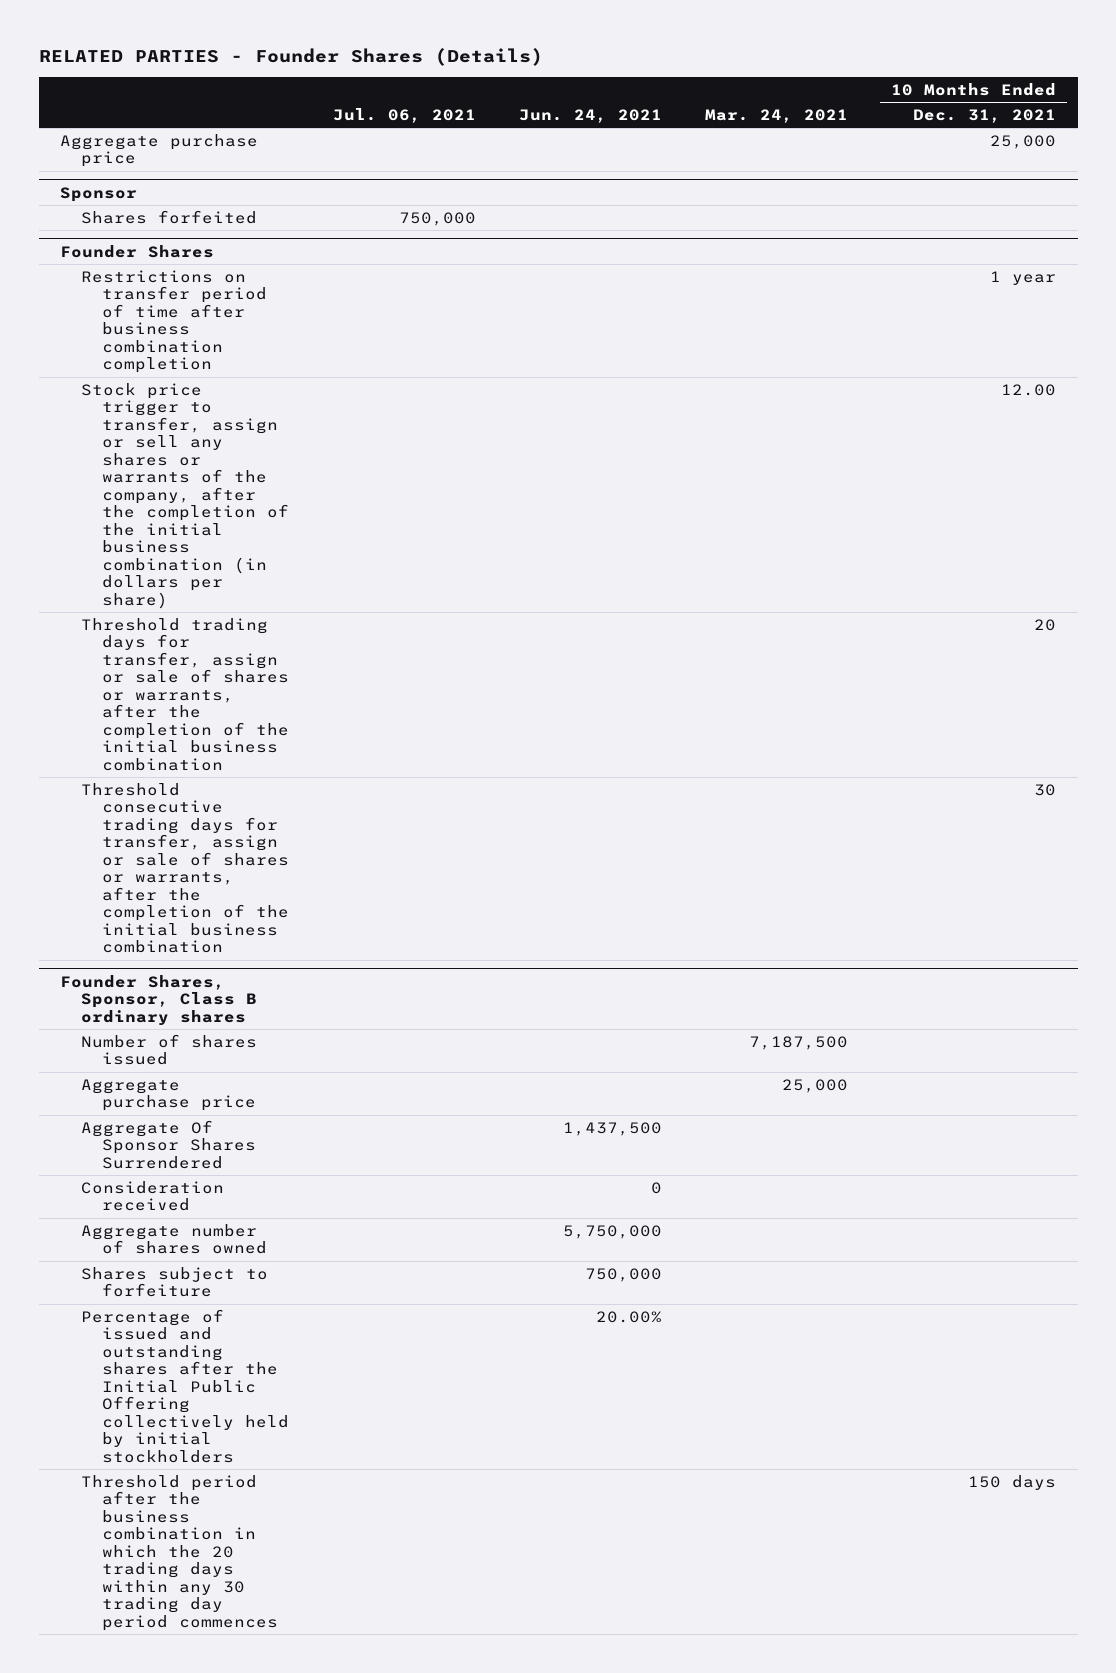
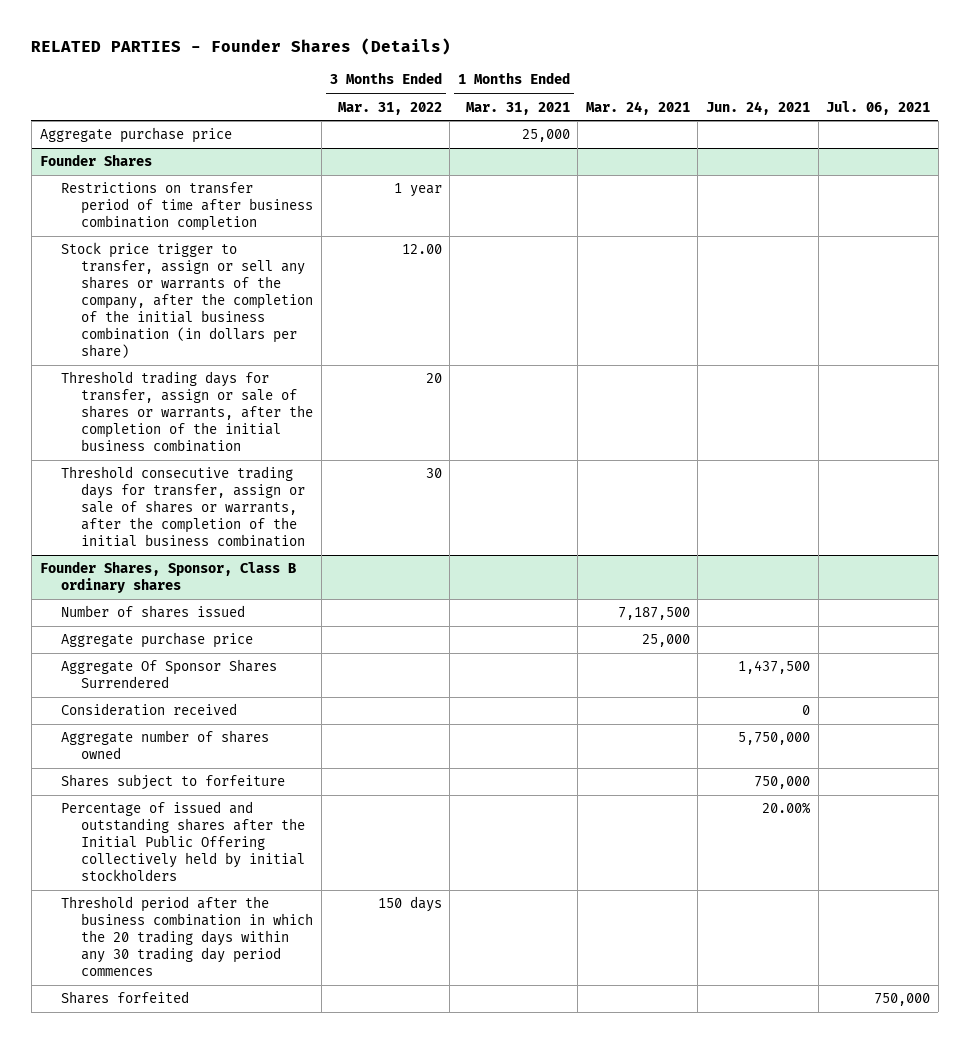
- | Jul. 06, 2021 | Jun. 24, 2021 | Mar. 24, 2021 | 10 Months Ended Dec. 31, 2021
+ | 3 Months Ended Mar. 31, 2022 | 1 Months Ended Mar. 31, 2021 | Mar. 24, 2021 | Jun. 24, 2021 | Jul. 06, 2021
- Sponsor
- Shares forfeited | 750,000 | | |
@ Founder Shares, Sponsor, Class B ordinary shares
+ Shares forfeited | | | | | 750,000

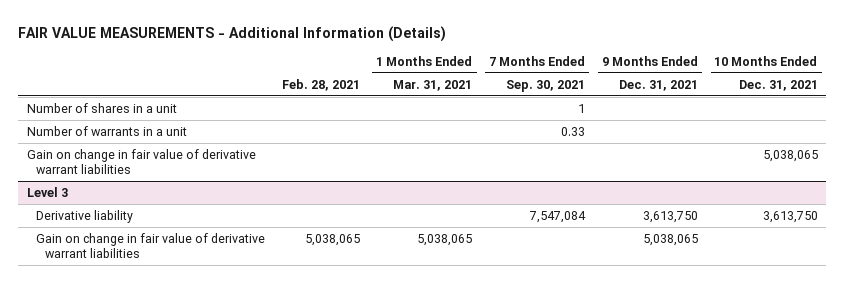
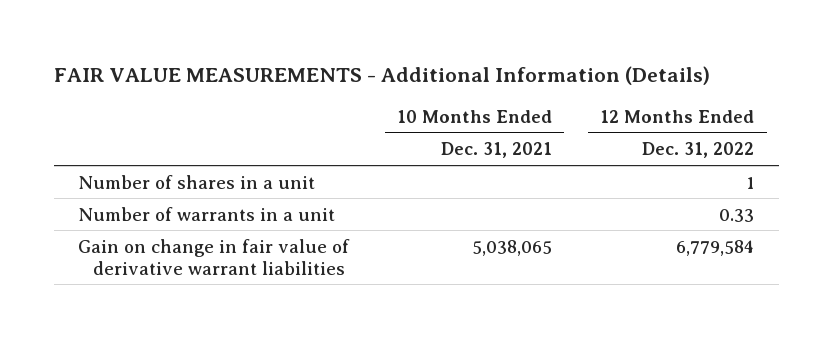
- | Feb. 28, 2021 | 1 Months Ended Mar. 31, 2021 | 7 Months Ended Sep. 30, 2021 | 9 Months Ended Dec. 31, 2021 | 10 Months Ended Dec. 31, 2021
+ | 10 Months Ended Dec. 31, 2021 | 12 Months Ended Dec. 31, 2022
- Level 3
- Derivative liability | | | 7,547,084 | 3,613,750 | 3,613,750
- Gain on change in fair value of derivative warrant liabilities | 5,038,065 | 5,038,065 | | 5,038,065 |

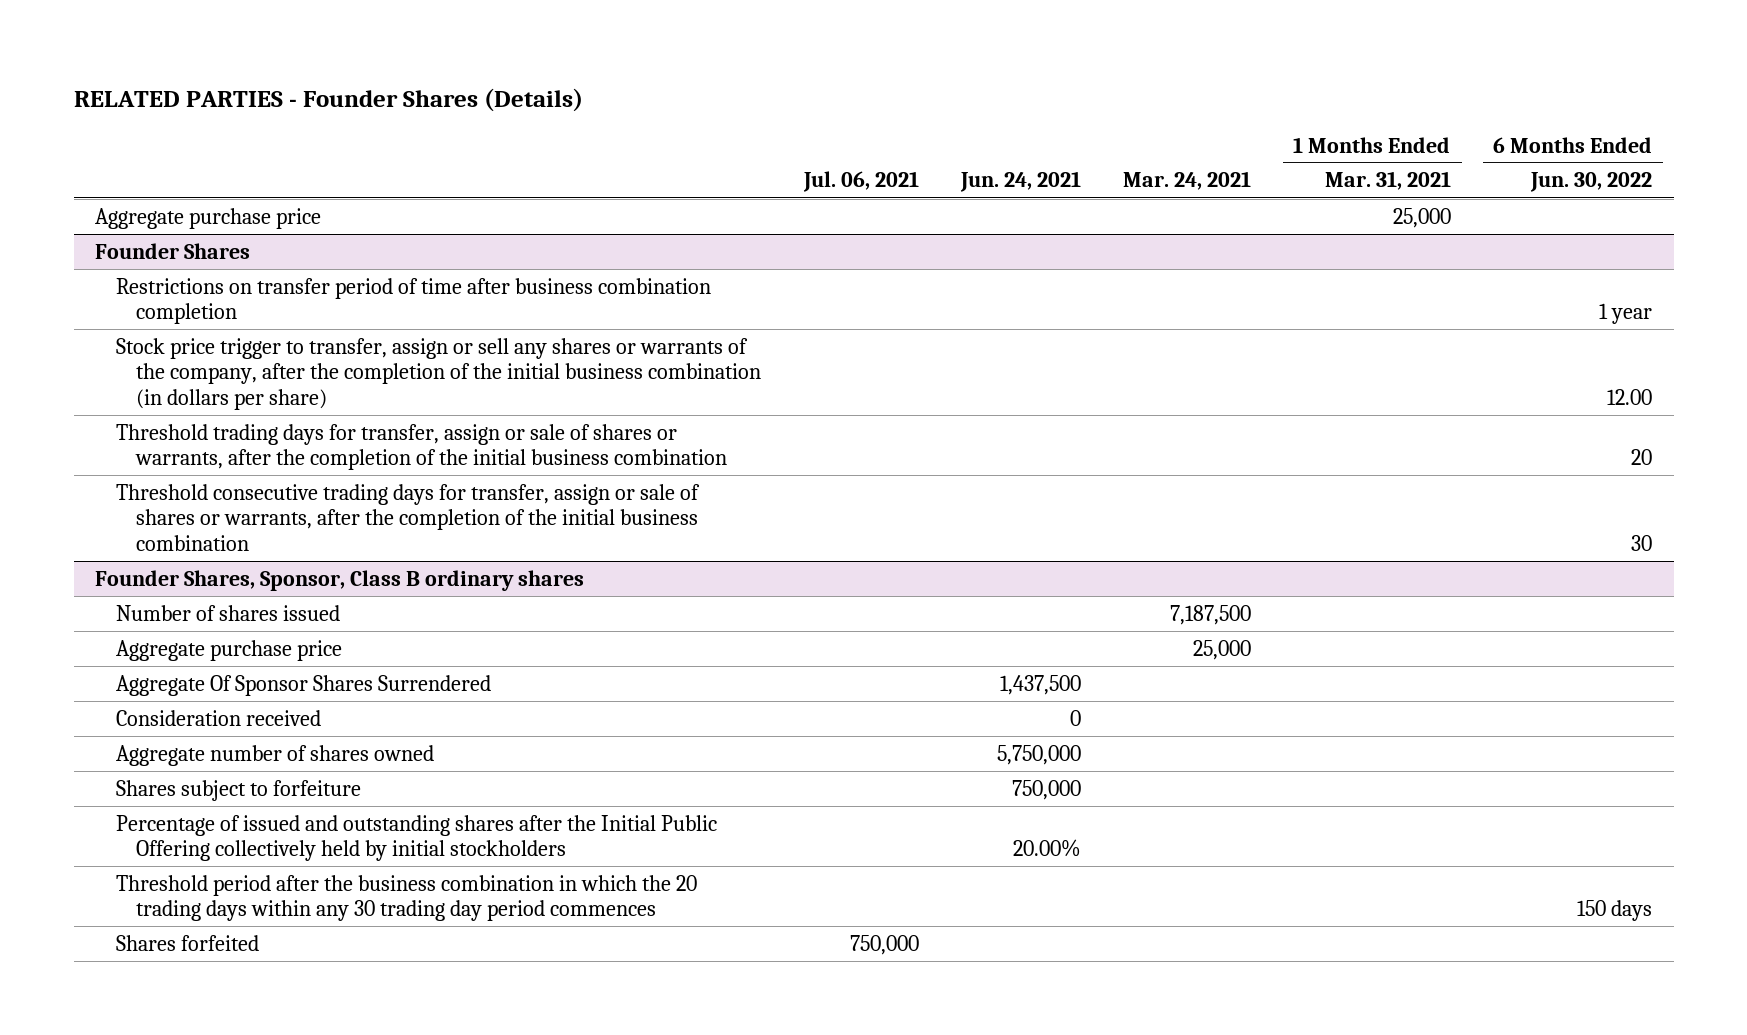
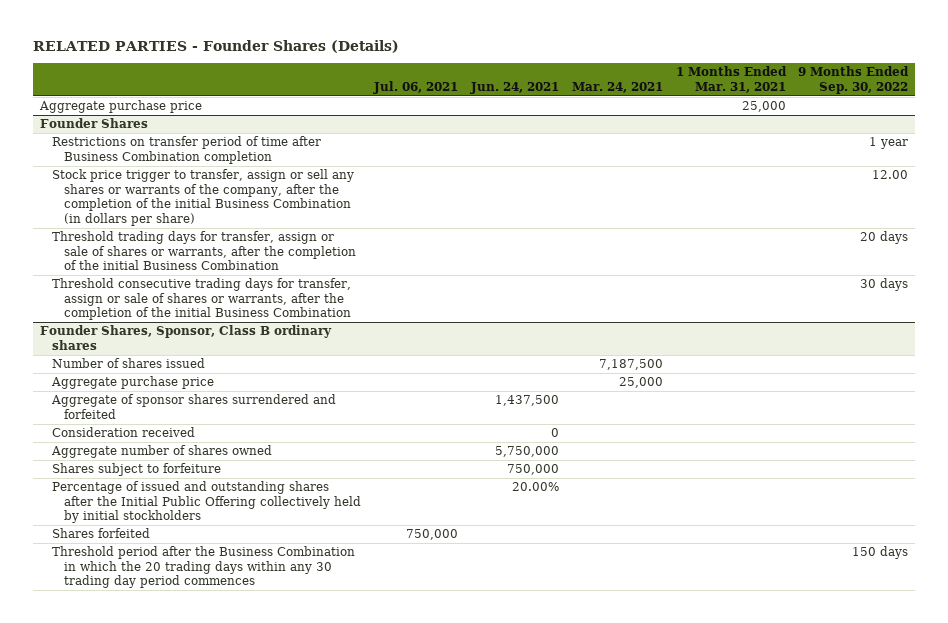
- | Jul. 06, 2021 | Jun. 24, 2021 | Mar. 24, 2021 | 1 Months Ended Mar. 31, 2021 | 6 Months Ended Jun. 30, 2022
+ | Jul. 06, 2021 | Jun. 24, 2021 | Mar. 24, 2021 | 1 Months Ended Mar. 31, 2021 | 9 Months Ended Sep. 30, 2022
@ Founder Shares
- Restrictions on transfer period of time after business combination completion | | | | | 1 year
- Stock price trigger to transfer, assign or sell any shares or warrants of the company, after the completion of the initial business combination (in dollars per share) | | | | | 12.00
- Threshold trading days for transfer, assign or sale of shares or warrants, after the completion of the initial business combination | | | | | 20
- Threshold consecutive trading days for transfer, assign or sale of shares or warrants, after the completion of the initial business combination | | | | | 30
+ Restrictions on transfer period of time after Business Combination completion | | | | | 1 year
+ Stock price trigger to transfer, assign or sell any shares or warrants of the company, after the completion of the initial Business Combination (in dollars per share) | | | | | 12.00
+ Threshold trading days for transfer, assign or sale of shares or warrants, after the completion of the initial Business Combination | | | | | 20 days
+ Threshold consecutive trading days for transfer, assign or sale of shares or warrants, after the completion of the initial Business Combination | | | | | 30 days
@ Founder Shares, Sponsor, Class B ordinary shares
- Aggregate Of Sponsor Shares Surrendered | | 1,437,500 | | |
+ Aggregate of sponsor shares surrendered and forfeited | | 1,437,500 | | |
- Threshold period after the business combination in which the 20 trading days within any 30 trading day period commences | | | | | 150 days
+ Threshold period after the Business Combination in which the 20 trading days within any 30 trading day period commences | | | | | 150 days

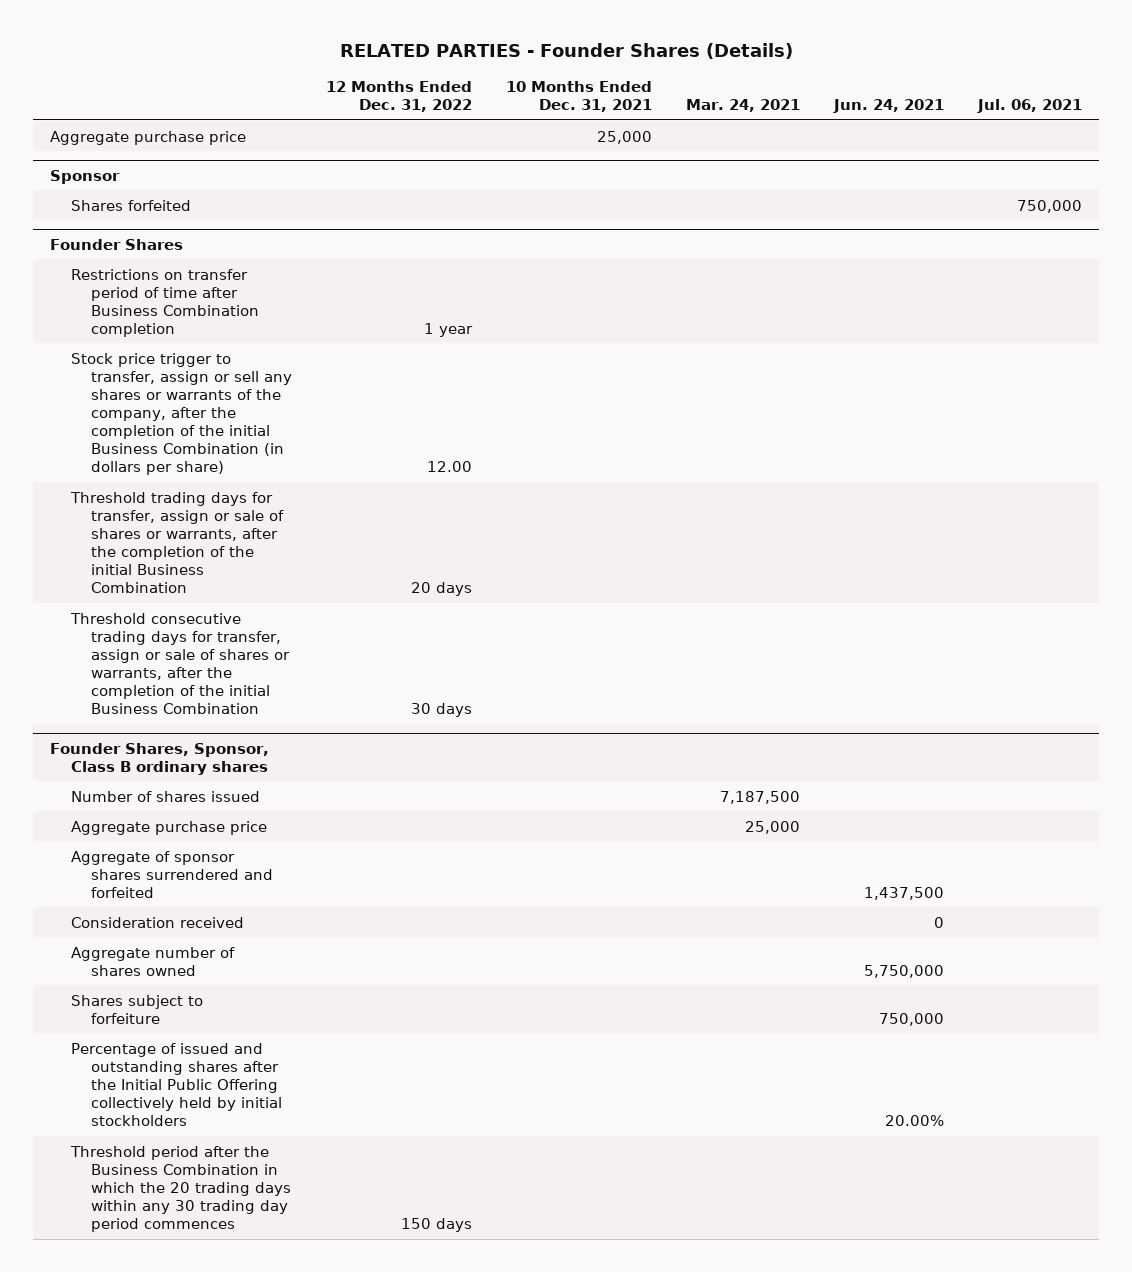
- | Jul. 06, 2021 | Jun. 24, 2021 | Mar. 24, 2021 | 1 Months Ended Mar. 31, 2021 | 9 Months Ended Sep. 30, 2022
+ | 12 Months Ended Dec. 31, 2022 | 10 Months Ended Dec. 31, 2021 | Mar. 24, 2021 | Jun. 24, 2021 | Jul. 06, 2021
+ Sponsor
+ Shares forfeited | | | | | 750,000
@ Founder Shares, Sponsor, Class B ordinary shares
- Shares forfeited | 750,000 | | | |

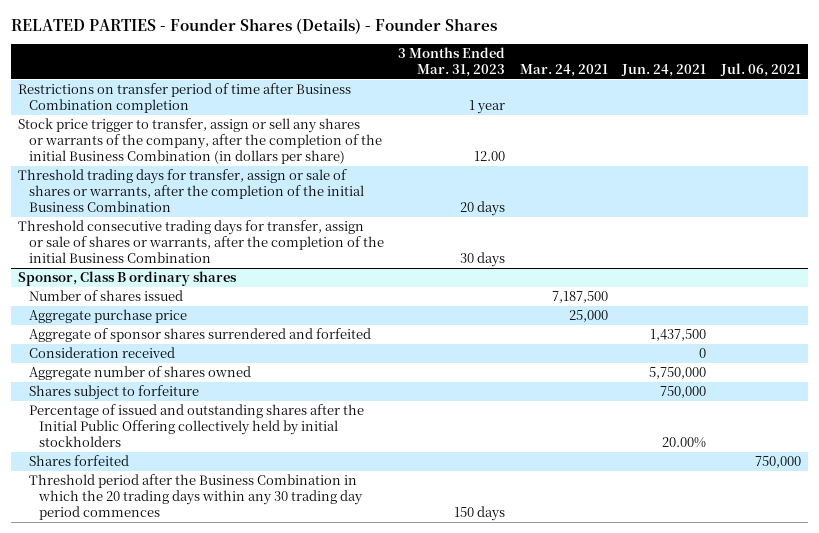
- RELATED PARTIES - Founder Shares (Details)
+ RELATED PARTIES - Founder Shares (Details) - Founder Shares
- | 12 Months Ended Dec. 31, 2022 | 10 Months Ended Dec. 31, 2021 | Mar. 24, 2021 | Jun. 24, 2021 | Jul. 06, 2021
+ | 3 Months Ended Mar. 31, 2023 | Mar. 24, 2021 | Jun. 24, 2021 | Jul. 06, 2021
- Aggregate purchase price | | 25,000 | | |
- Sponsor
- Shares forfeited | | | | | 750,000
- Founder Shares
- Restrictions on transfer period of time after Business Combination completion | 1 year | | | |
- Stock price trigger to transfer, assign or sell any shares or warrants of the company, after the completion of the initial Business Combination (in dollars per share) | 12.00 | | | |
- Threshold trading days for transfer, assign or sale of shares or warrants, after the completion of the initial Business Combination | 20 days | | | |
- Threshold consecutive trading days for transfer, assign or sale of shares or warrants, after the completion of the initial Business Combination | 30 days | | | |
- Founder Shares, Sponsor, Class B ordinary shares
+ Restrictions on transfer period of time after Business Combination completion | 1 year | | |
+ Stock price trigger to transfer, assign or sell any shares or warrants of the company, after the completion of the initial Business Combination (in dollars per share) | 12.00 | | |
+ Threshold trading days for transfer, assign or sale of shares or warrants, after the completion of the initial Business Combination | 20 days | | |
+ Threshold consecutive trading days for transfer, assign or sale of shares or warrants, after the completion of the initial Business Combination | 30 days | | |
+ Sponsor, Class B ordinary shares
+ Shares forfeited | | | | 750,000

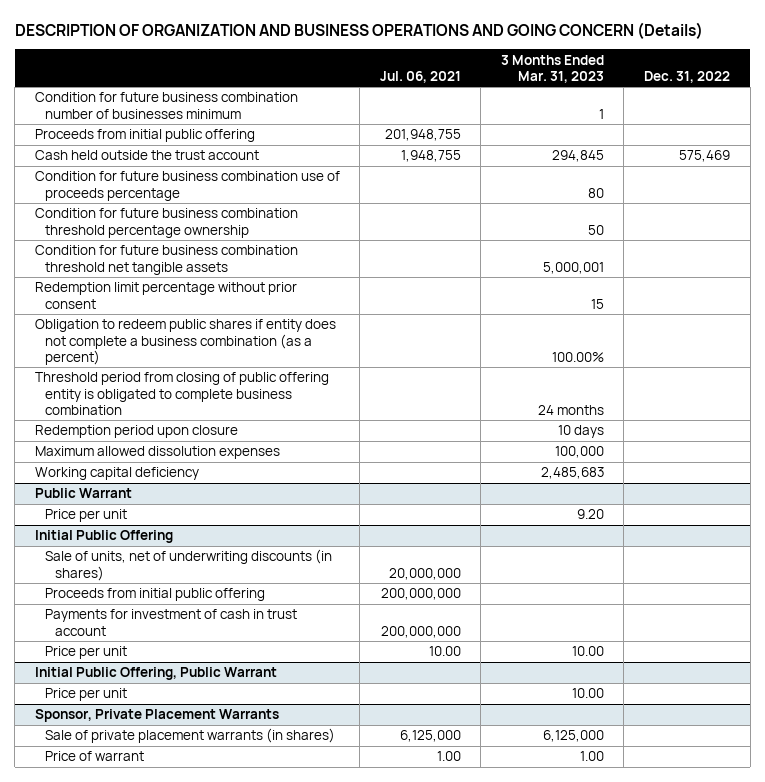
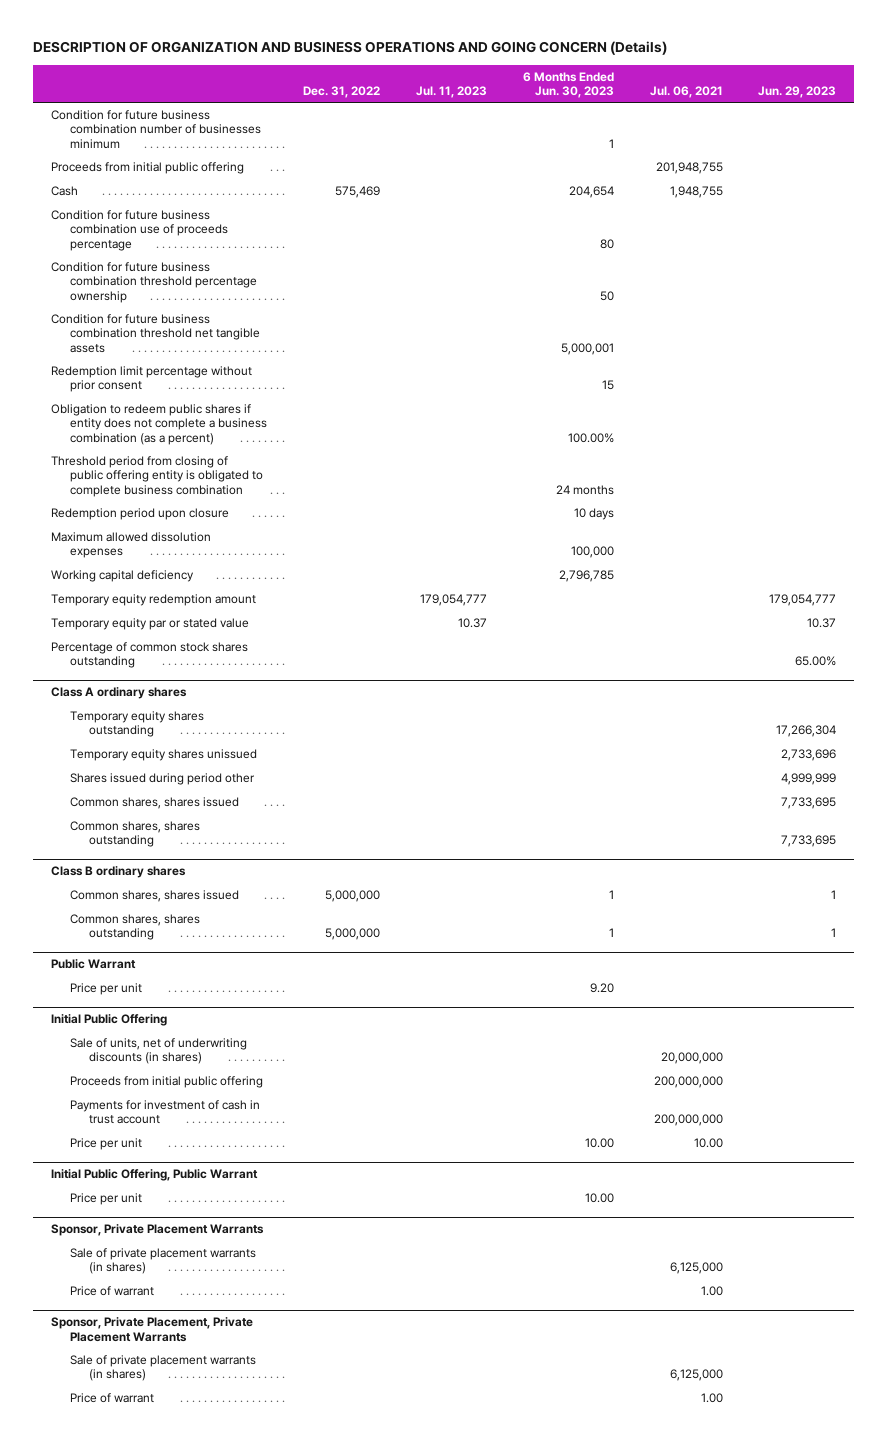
- | Jul. 06, 2021 | 3 Months Ended Mar. 31, 2023 | Dec. 31, 2022
+ | Dec. 31, 2022 | Jul. 11, 2023 | 6 Months Ended Jun. 30, 2023 | Jul. 06, 2021 | Jun. 29, 2023
- Cash held outside the trust account | 1,948,755 | 294,845 | 575,469
+ Cash | 575,469 | | 204,654 | 1,948,755 |
+ Temporary equity redemption amount | | 179,054,777 | | | 179,054,777
+ Temporary equity par or stated value | | 10.37 | | | 10.37
+ Percentage of common stock shares outstanding | | | | | 65.00%
+ Class A ordinary shares
+ Temporary equity shares outstanding | | | | | 17,266,304
+ Temporary equity shares unissued | | | | | 2,733,696
+ Shares issued during period other | | | | | 4,999,999
+ Common shares, shares issued | | | | | 7,733,695
+ Common shares, shares outstanding | | | | | 7,733,695
+ Class B ordinary shares
+ Common shares, shares issued | 5,000,000 | | 1 | | 1
+ Common shares, shares outstanding | 5,000,000 | | 1 | | 1
+ Sponsor, Private Placement, Private Placement Warrants
+ Sale of private placement warrants (in shares) | | | | 6,125,000 |
+ Price of warrant | | | | 1.00 |

